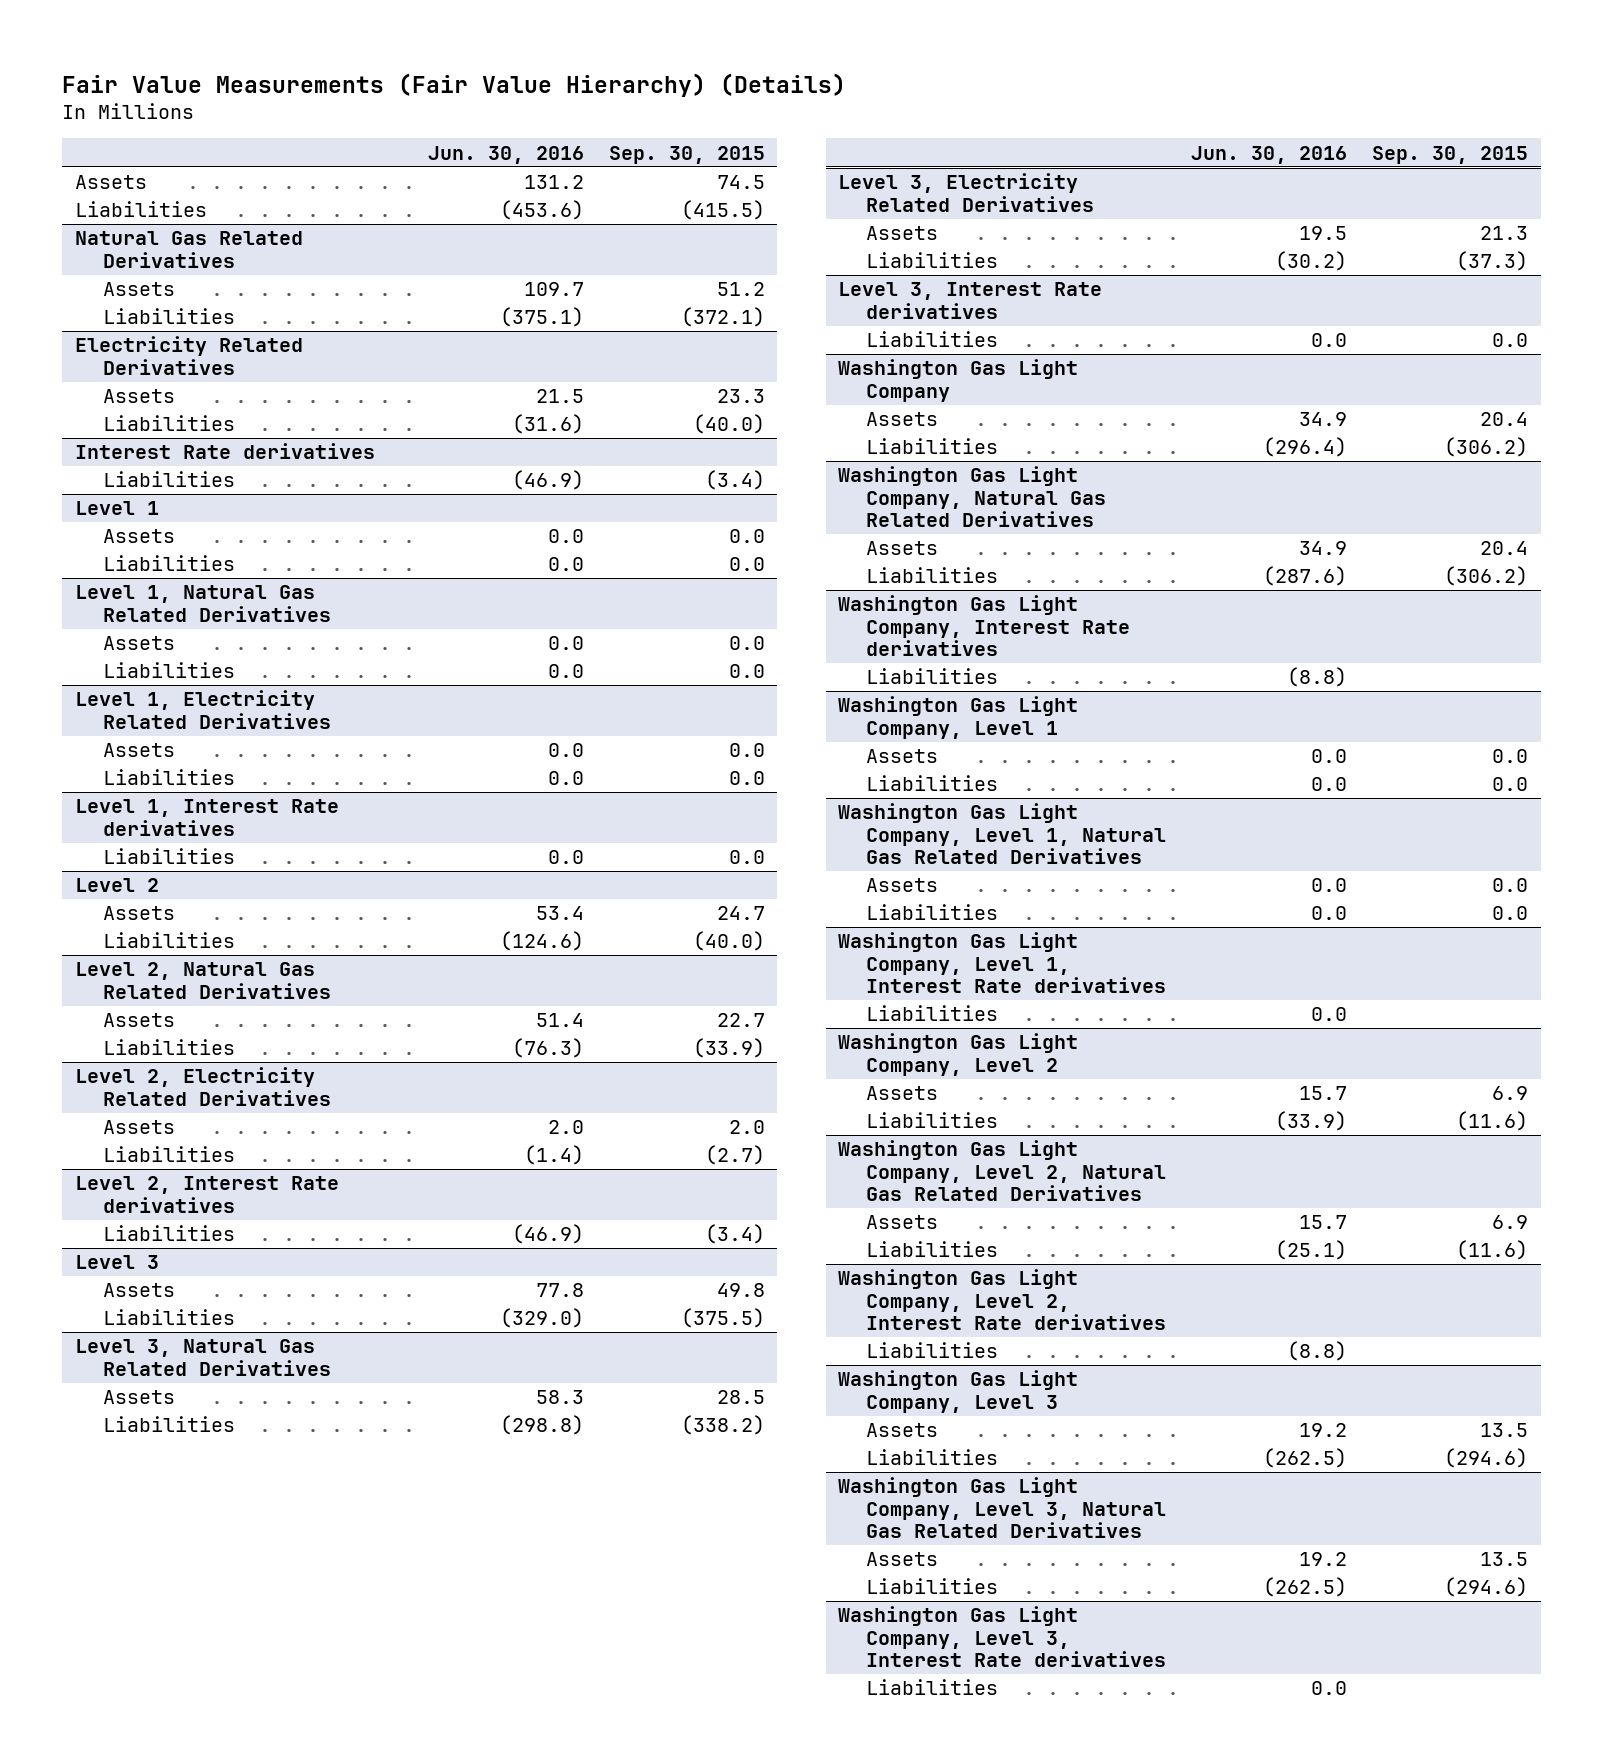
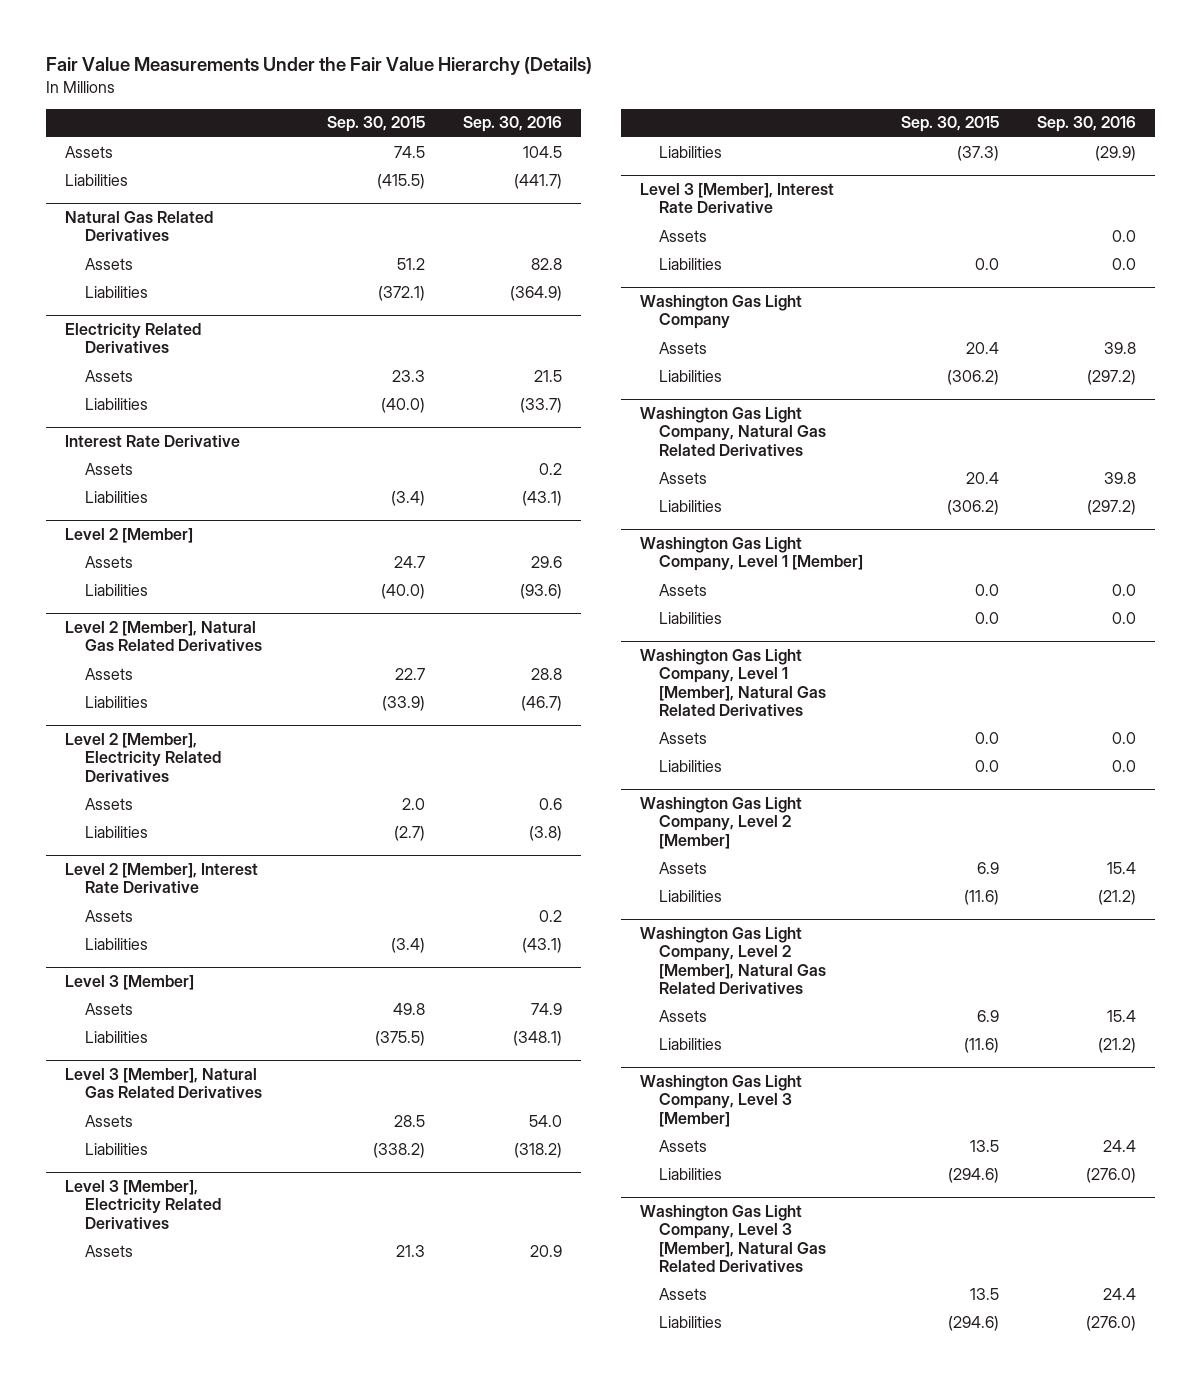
- Fair Value Measurements (Fair Value Hierarchy) (Details)
+ Fair Value Measurements Under the Fair Value Hierarchy (Details)
- | Jun. 30, 2016 | Sep. 30, 2015
+ | Sep. 30, 2015 | Sep. 30, 2016
- Interest Rate derivatives
+ Interest Rate Derivative
+ Assets | | 0.2
- Level 1
- Assets | 0.0 | 0.0
- Liabilities | 0.0 | 0.0
- Level 1, Natural Gas Related Derivatives
- Assets | 0.0 | 0.0
- Liabilities | 0.0 | 0.0
- Level 1, Electricity Related Derivatives
- Assets | 0.0 | 0.0
- Liabilities | 0.0 | 0.0
- Level 1, Interest Rate derivatives
- Liabilities | 0.0 | 0.0
- Level 2
+ Level 2 [Member]
- Level 2, Natural Gas Related Derivatives
+ Level 2 [Member], Natural Gas Related Derivatives
- Level 2, Electricity Related Derivatives
+ Level 2 [Member], Electricity Related Derivatives
- Level 2, Interest Rate derivatives
+ Level 2 [Member], Interest Rate Derivative
+ Assets | | 0.2
- Level 3
+ Level 3 [Member]
- Level 3, Natural Gas Related Derivatives
+ Level 3 [Member], Natural Gas Related Derivatives
- Level 3, Electricity Related Derivatives
+ Level 3 [Member], Electricity Related Derivatives
- Level 3, Interest Rate derivatives
+ Level 3 [Member], Interest Rate Derivative
+ Assets | | 0.0
- Washington Gas Light Company, Interest Rate derivatives
- Liabilities | (8.8) |
- Washington Gas Light Company, Level 1
+ Washington Gas Light Company, Level 1 [Member]
- Washington Gas Light Company, Level 1, Natural Gas Related Derivatives
+ Washington Gas Light Company, Level 1 [Member], Natural Gas Related Derivatives
- Washington Gas Light Company, Level 1, Interest Rate derivatives
- Liabilities | 0.0 |
- Washington Gas Light Company, Level 2
+ Washington Gas Light Company, Level 2 [Member]
- Washington Gas Light Company, Level 2, Natural Gas Related Derivatives
+ Washington Gas Light Company, Level 2 [Member], Natural Gas Related Derivatives
- Washington Gas Light Company, Level 2, Interest Rate derivatives
- Liabilities | (8.8) |
- Washington Gas Light Company, Level 3
+ Washington Gas Light Company, Level 3 [Member]
- Washington Gas Light Company, Level 3, Natural Gas Related Derivatives
+ Washington Gas Light Company, Level 3 [Member], Natural Gas Related Derivatives
- Washington Gas Light Company, Level 3, Interest Rate derivatives
- Liabilities | 0.0 |

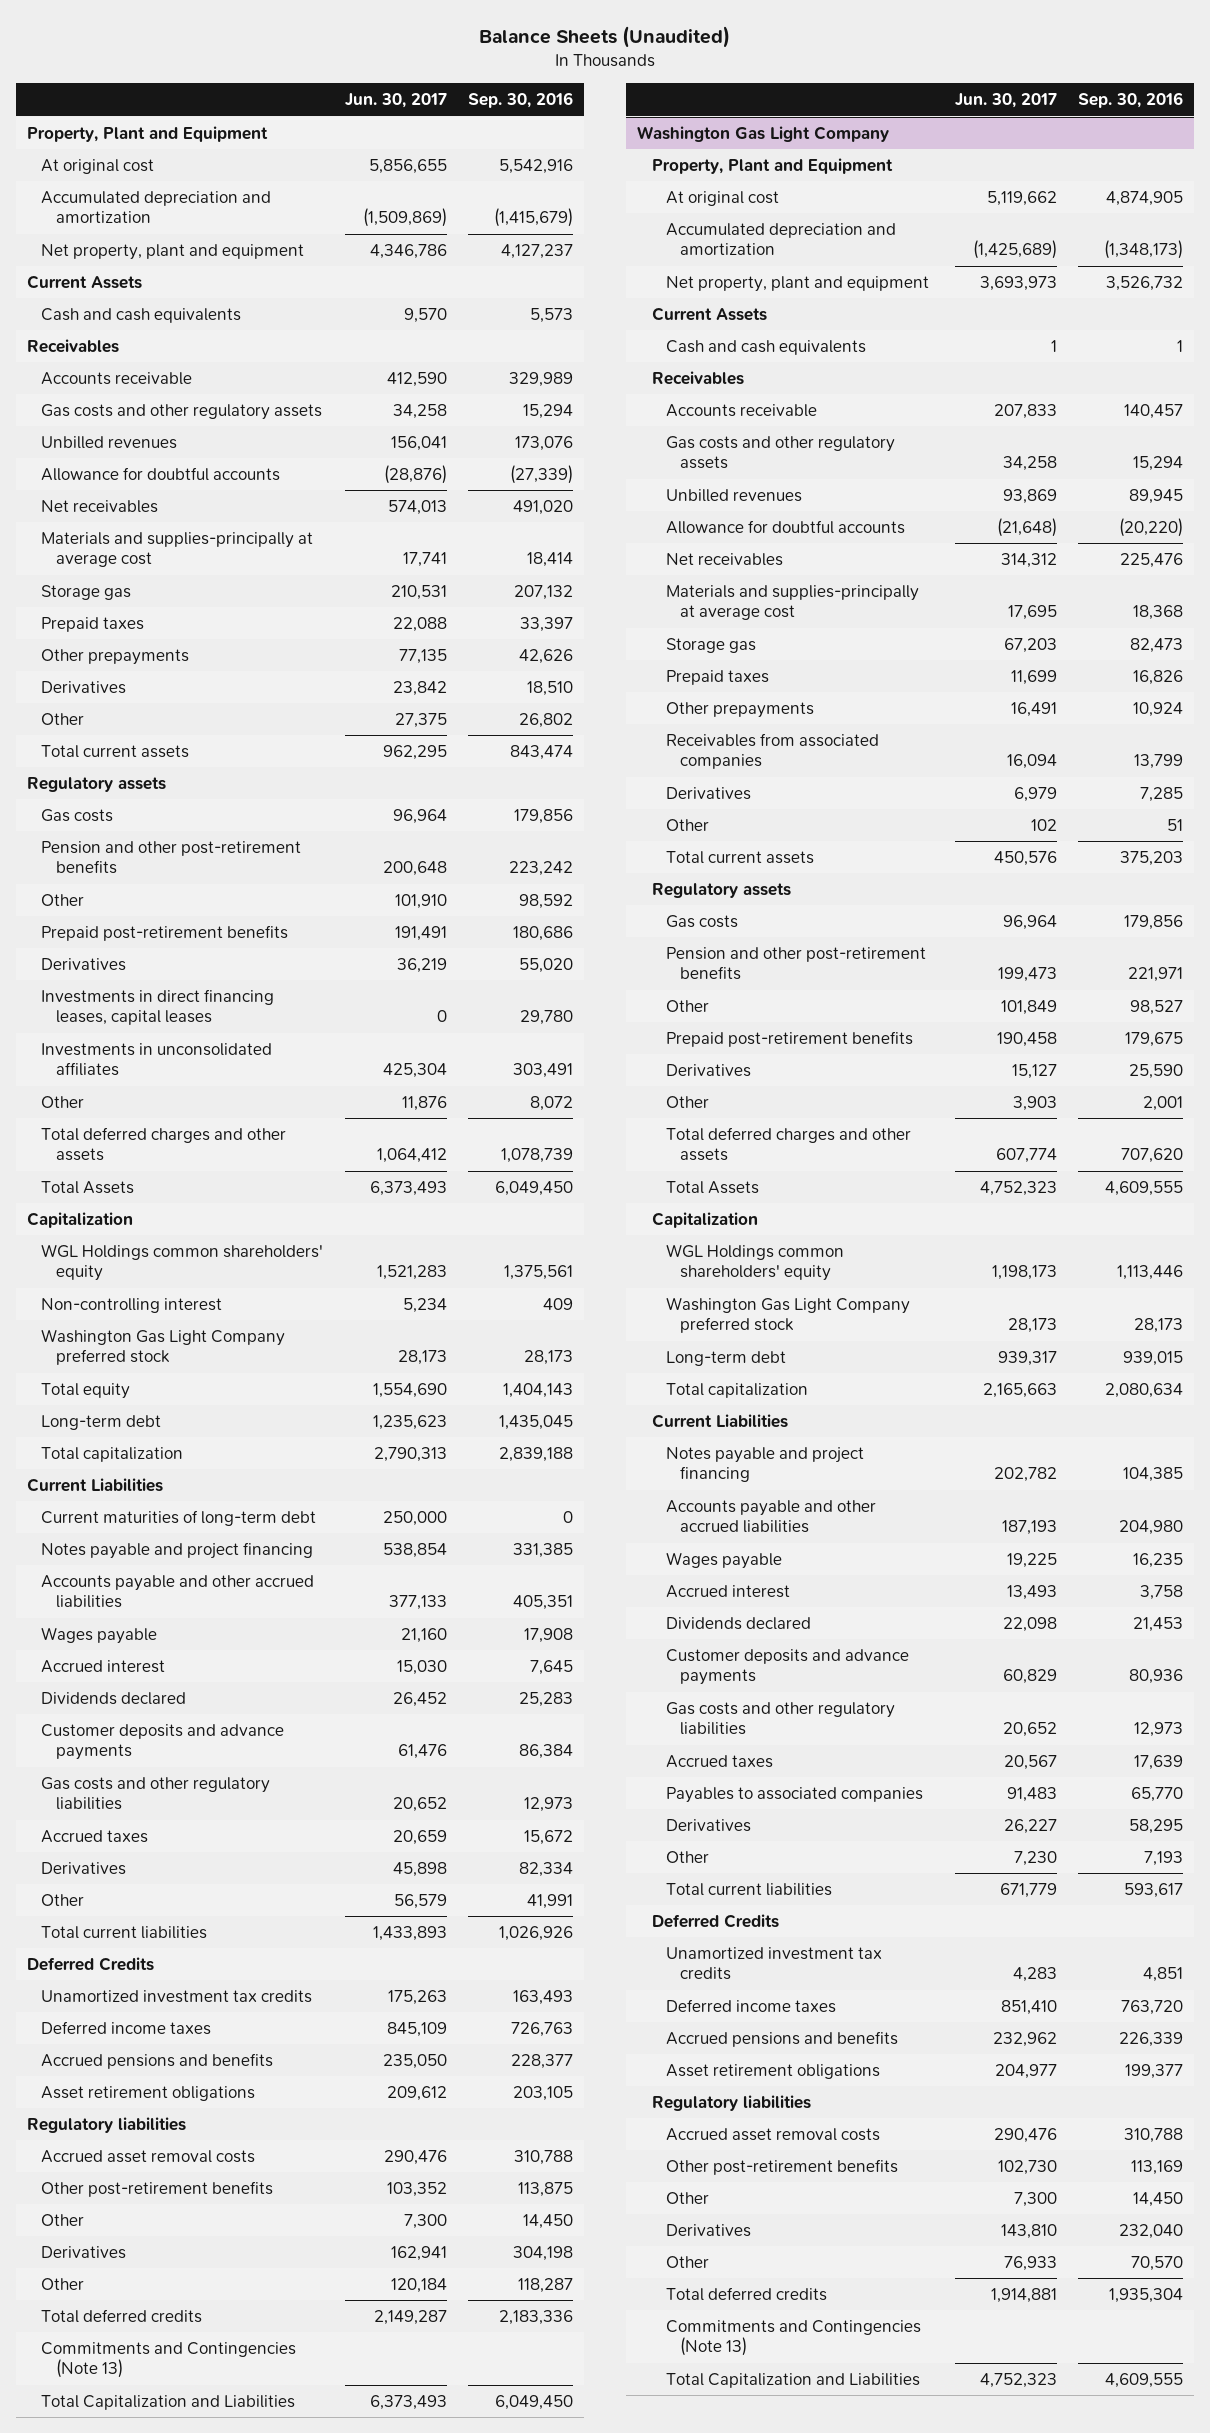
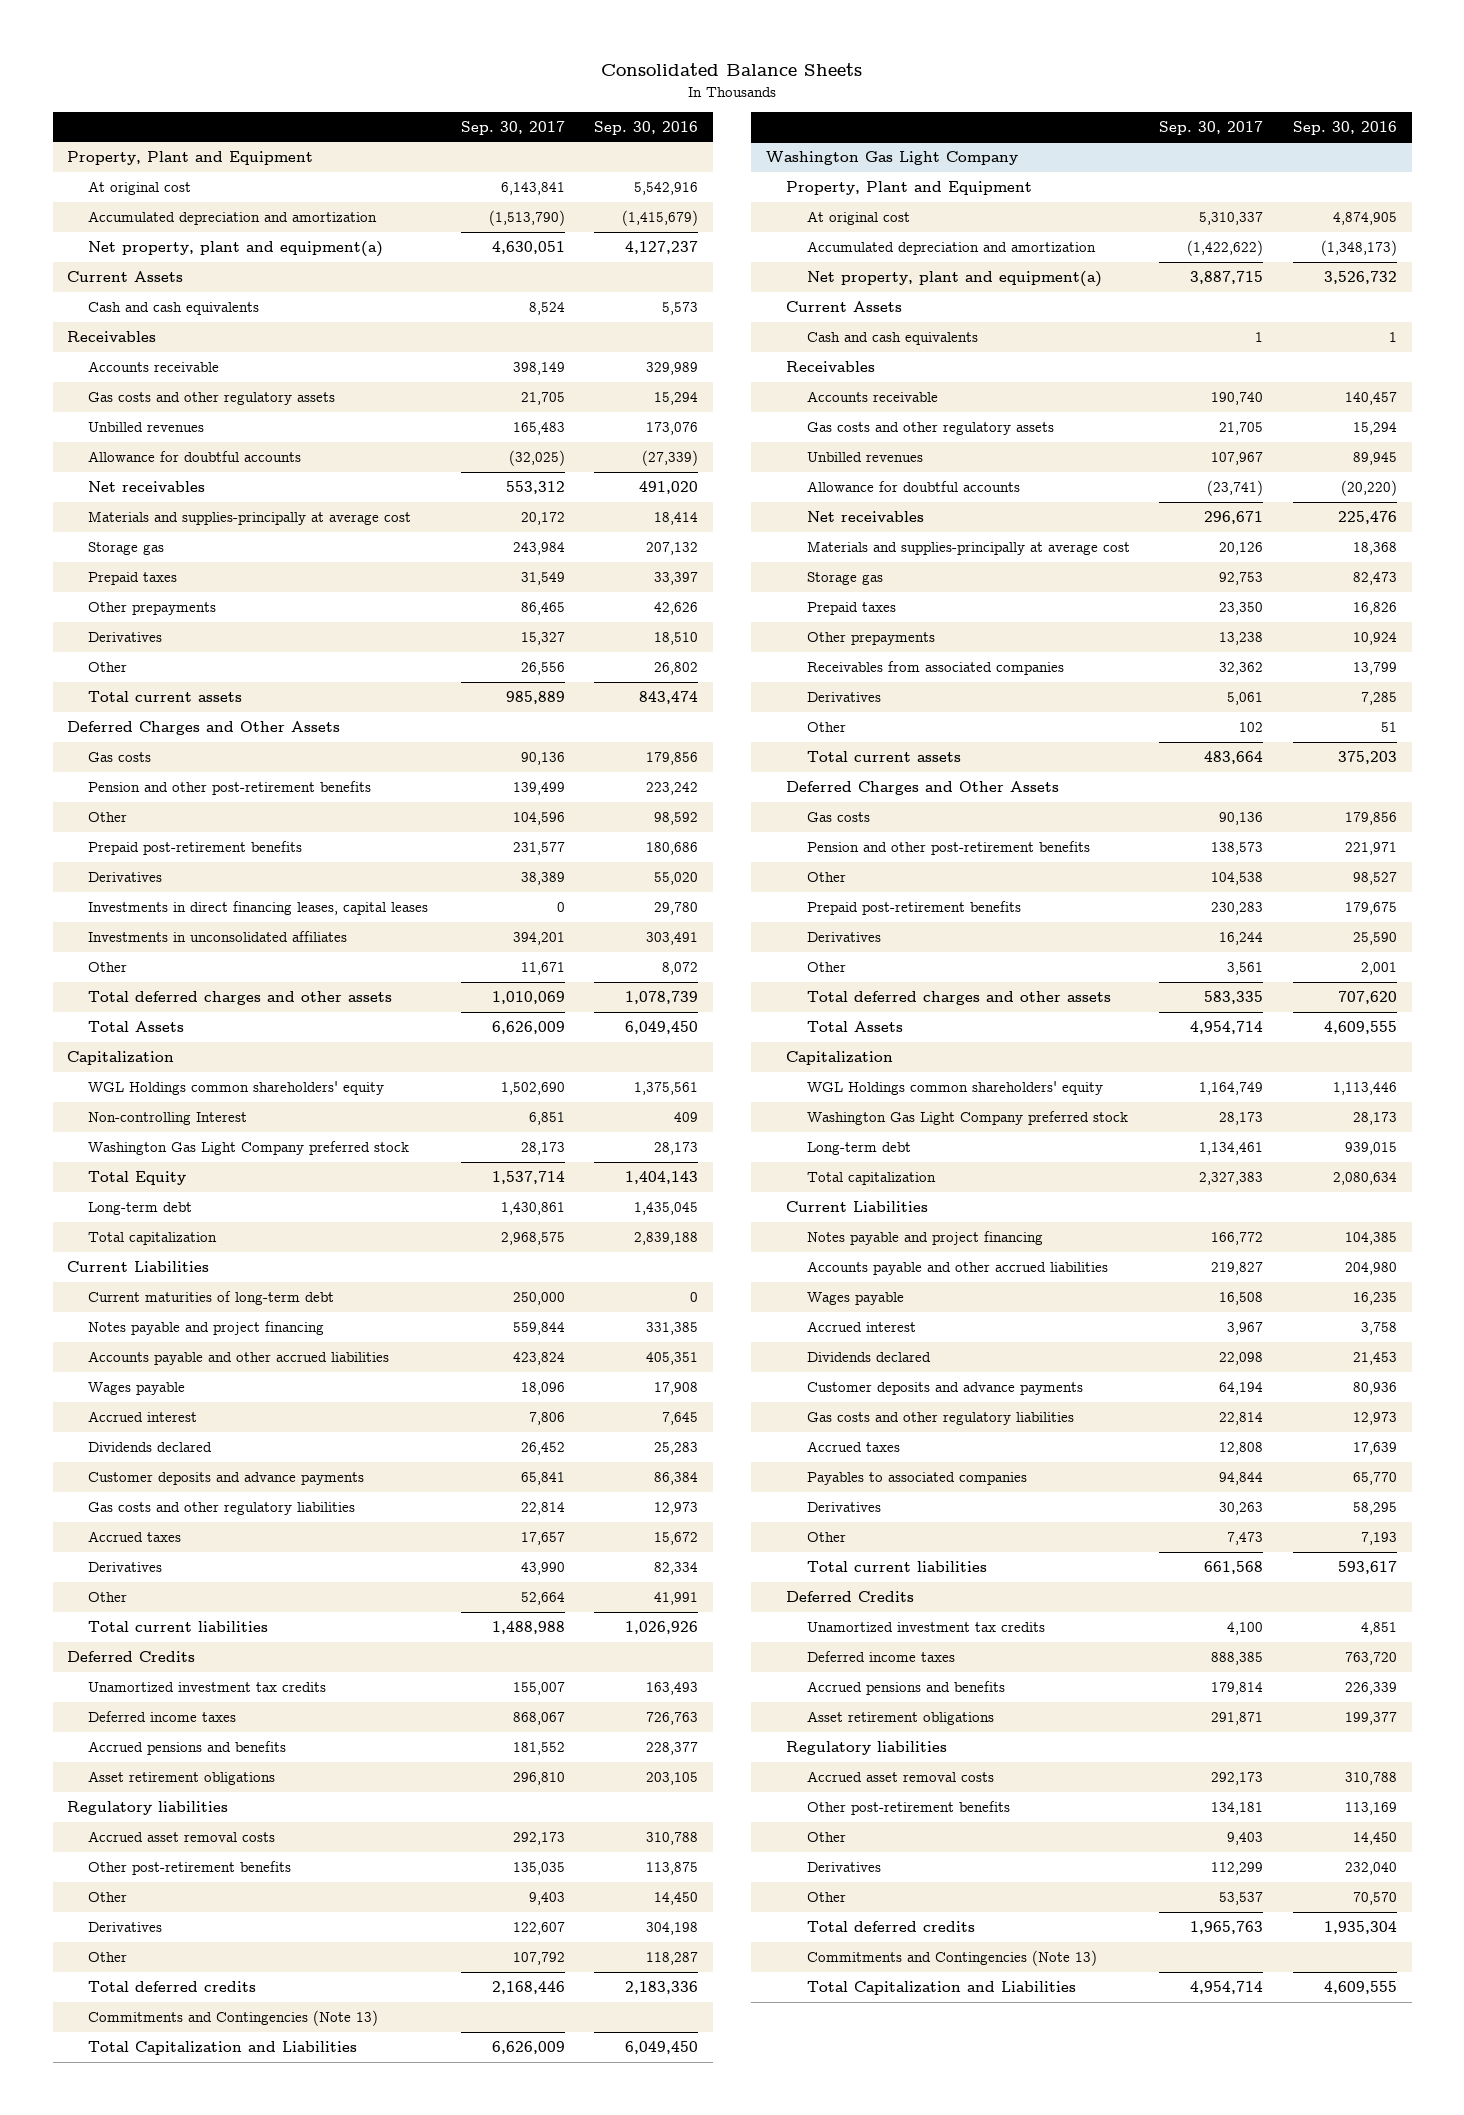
- Balance Sheets (Unaudited)
+ Consolidated Balance Sheets
- | Jun. 30, 2017 | Sep. 30, 2016
+ | Sep. 30, 2017 | Sep. 30, 2016
- Net property, plant and equipment | 4,346,786 | 4,127,237
+ Net property, plant and equipment(a) | 4,630,051 | 4,127,237
- Regulatory assets
+ Deferred Charges and Other Assets
- Non-controlling interest | 5,234 | 409
+ Non-controlling Interest | 6,851 | 409
- Total equity | 1,554,690 | 1,404,143
+ Total Equity | 1,537,714 | 1,404,143
@ Washington Gas Light Company
- Net property, plant and equipment | 3,693,973 | 3,526,732
+ Net property, plant and equipment(a) | 3,887,715 | 3,526,732
- Regulatory assets
+ Deferred Charges and Other Assets

